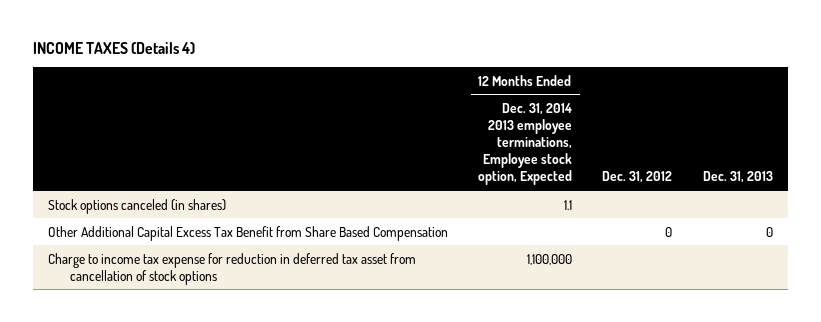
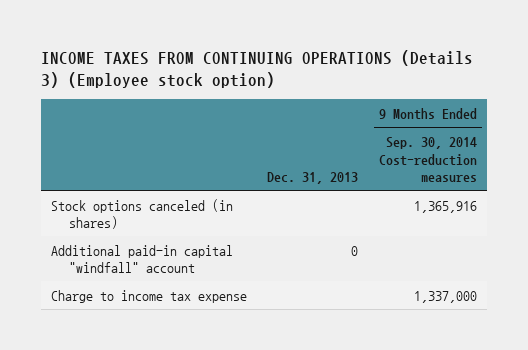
- INCOME TAXES (Details 4)
+ INCOME TAXES FROM CONTINUING OPERATIONS (Details 3) (Employee stock option)
- | 12 Months Ended Dec. 31, 2014 2013 employee terminations, Employee stock option, Expected | Dec. 31, 2012 | Dec. 31, 2013
+ | Dec. 31, 2013 | 9 Months Ended Sep. 30, 2014 Cost-reduction measures
- Other Additional Capital Excess Tax Benefit from Share Based Compensation | | 0 | 0
- Charge to income tax expense for reduction in deferred tax asset from cancellation of stock options | 1,100,000 | |
+ Additional paid-in capital "windfall" account | 0 |
+ Charge to income tax expense | | 1,337,000

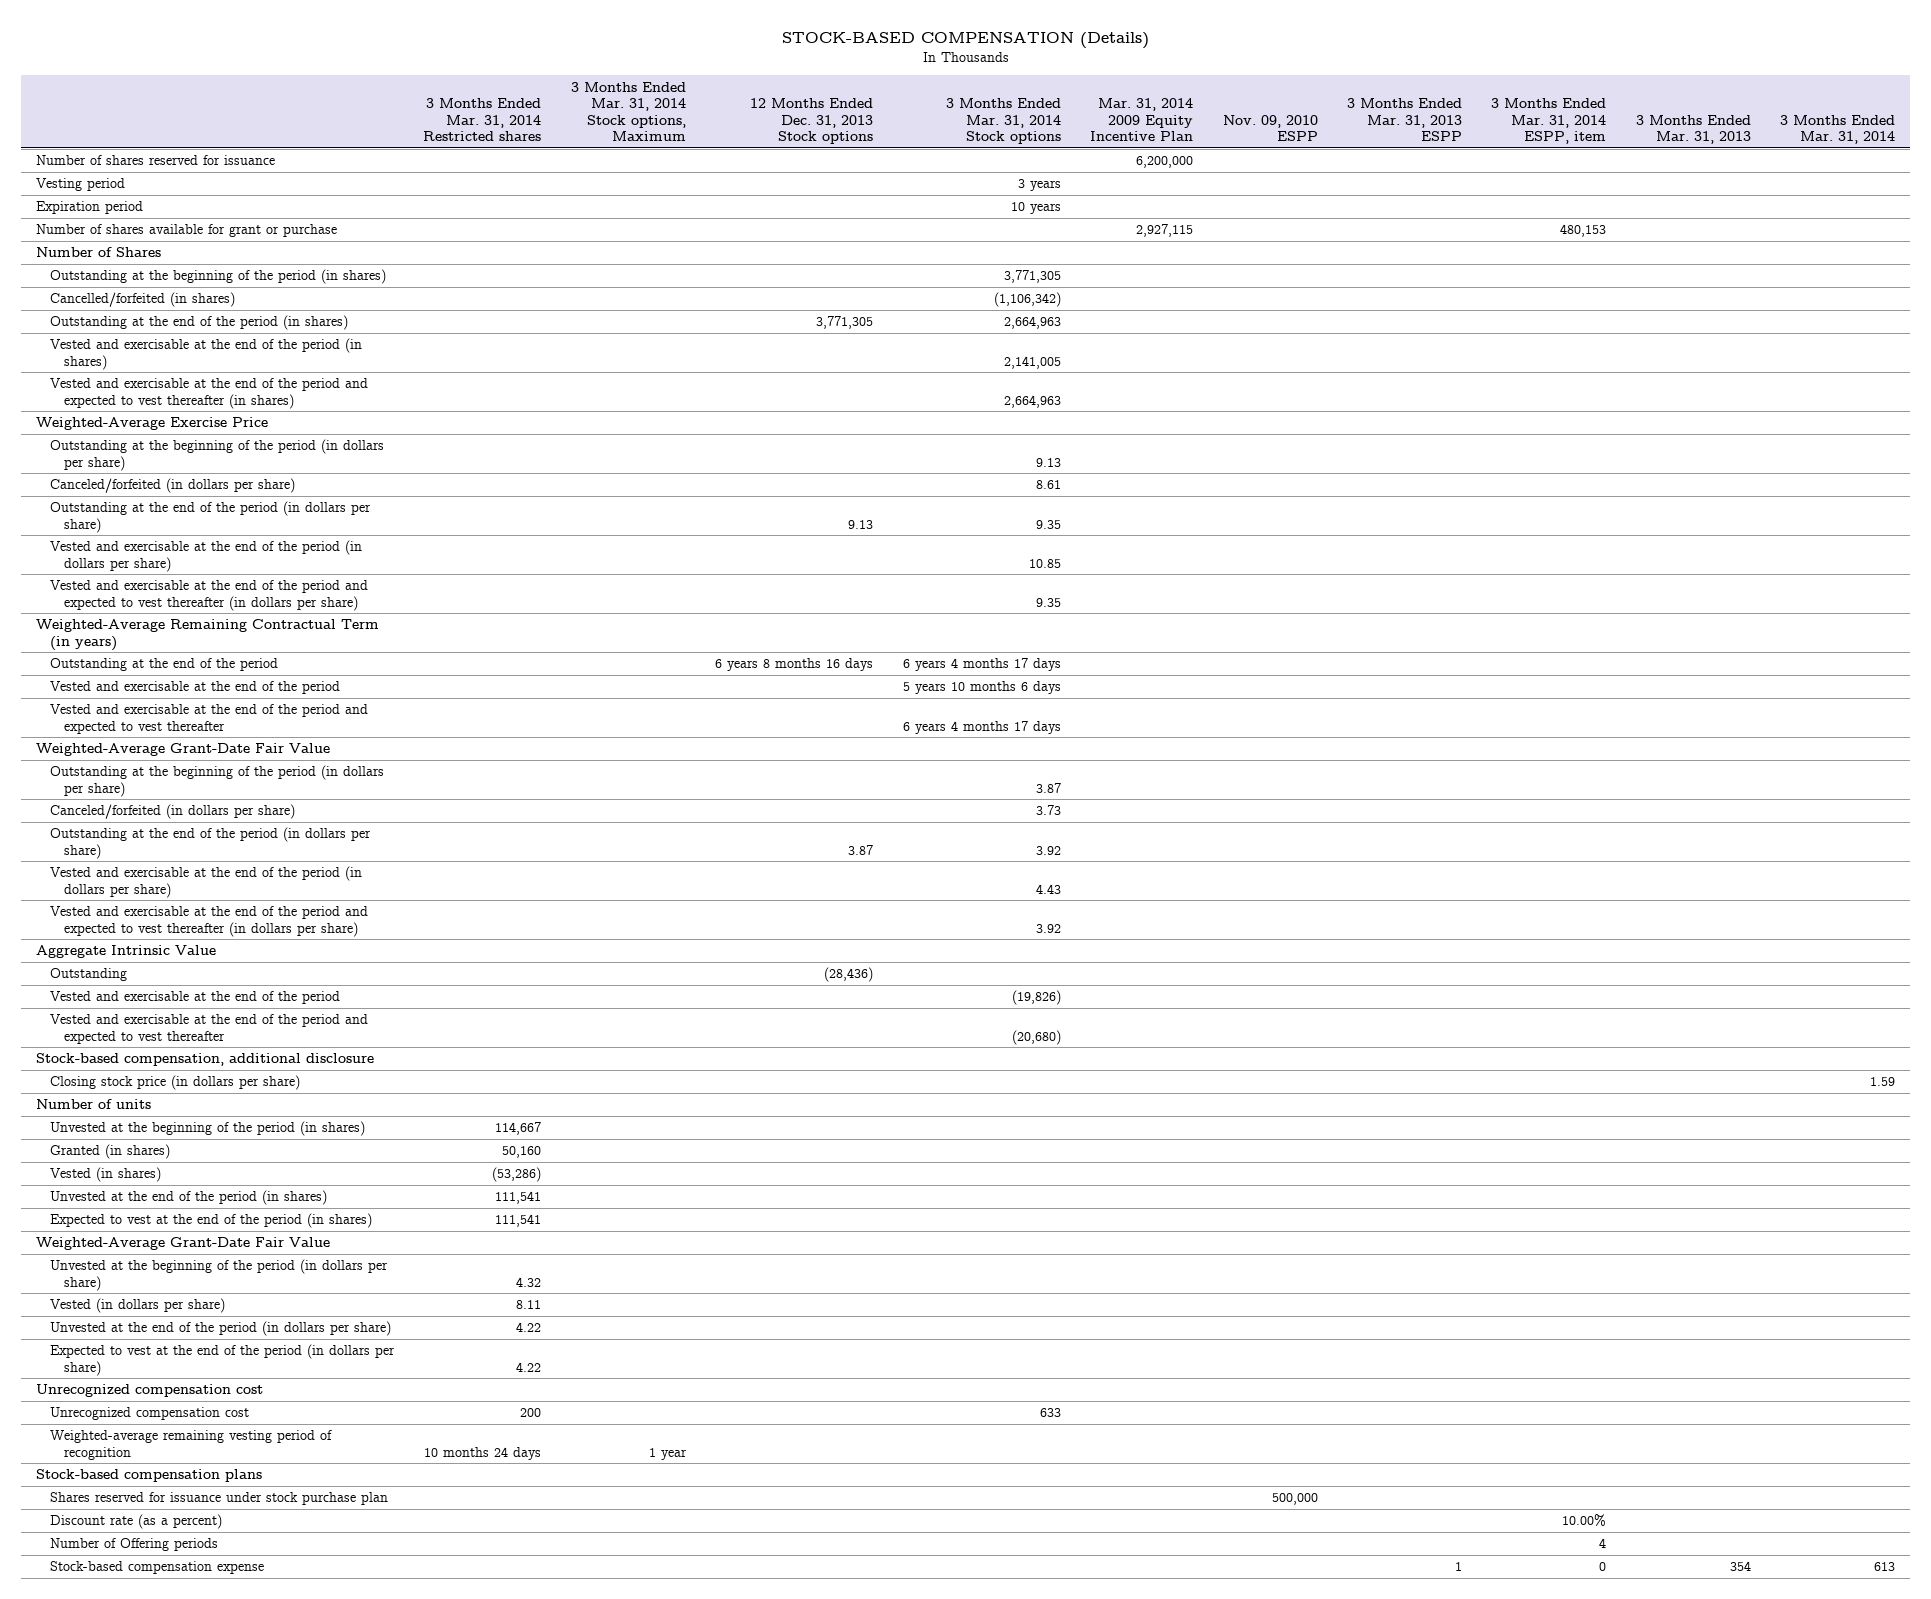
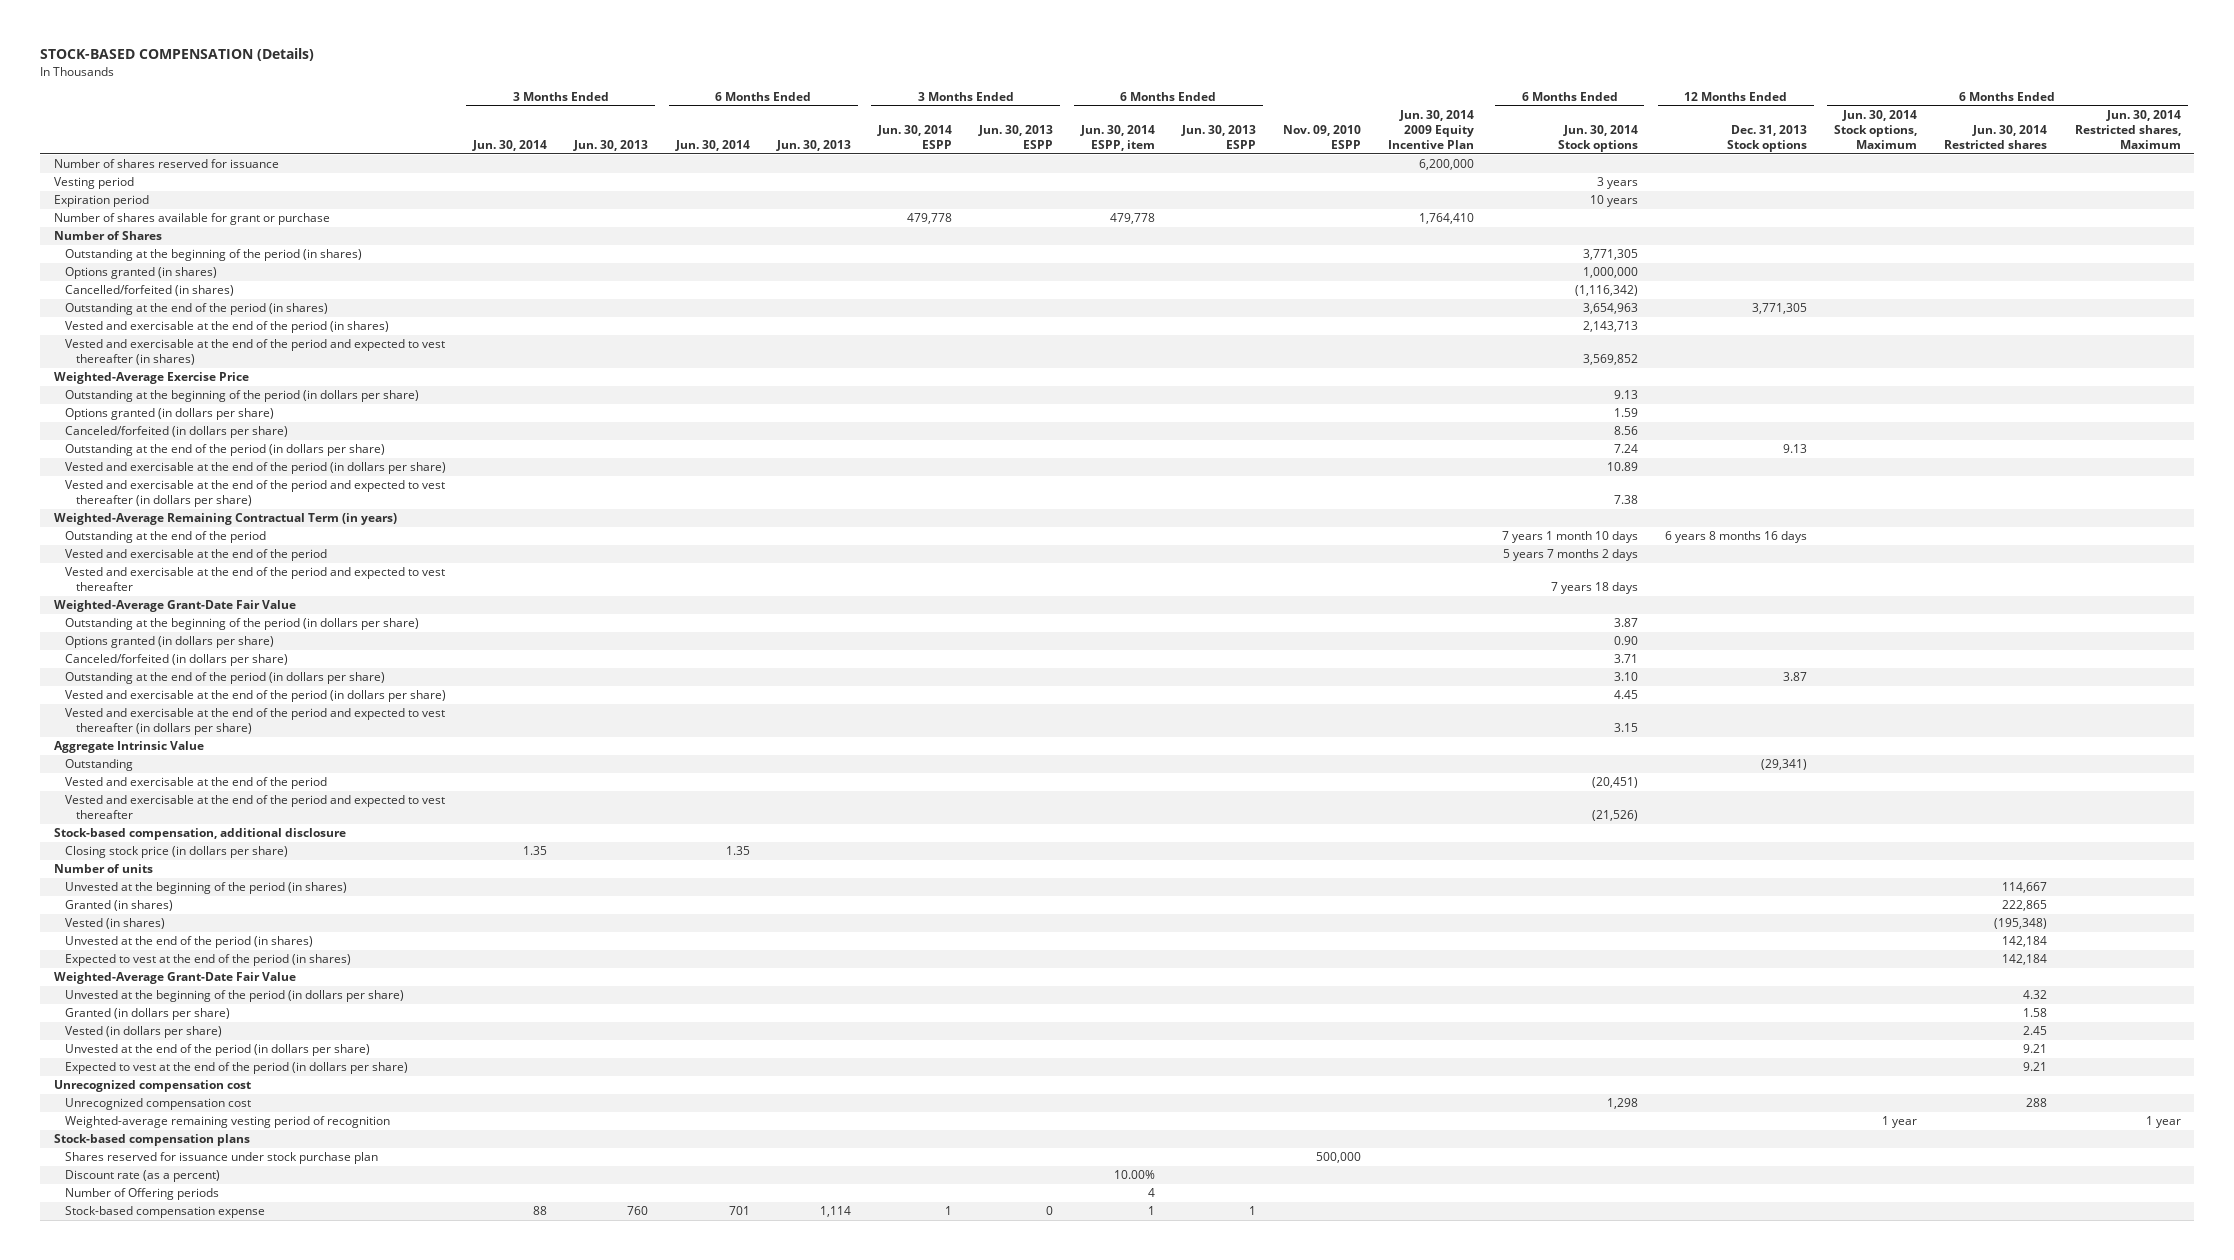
- | 3 Months Ended Mar. 31, 2014 Restricted shares | 3 Months Ended Mar. 31, 2014 Stock options, Maximum | 12 Months Ended Dec. 31, 2013 Stock options | 3 Months Ended Mar. 31, 2014 Stock options | Mar. 31, 2014 2009 Equity Incentive Plan | Nov. 09, 2010 ESPP | 3 Months Ended Mar. 31, 2013 ESPP | 3 Months Ended Mar. 31, 2014 ESPP, item | 3 Months Ended Mar. 31, 2013 | 3 Months Ended Mar. 31, 2014
+ | 3 Months Ended Jun. 30, 2014 | 3 Months Ended Jun. 30, 2013 | 6 Months Ended Jun. 30, 2014 | 6 Months Ended Jun. 30, 2013 | 3 Months Ended Jun. 30, 2014 ESPP | 3 Months Ended Jun. 30, 2013 ESPP | 6 Months Ended Jun. 30, 2014 ESPP, item | 6 Months Ended Jun. 30, 2013 ESPP | Nov. 09, 2010 ESPP | Jun. 30, 2014 2009 Equity Incentive Plan | 6 Months Ended Jun. 30, 2014 Stock options | 12 Months Ended Dec. 31, 2013 Stock options | 6 Months Ended Jun. 30, 2014 Stock options, Maximum | 6 Months Ended Jun. 30, 2014 Restricted shares | 6 Months Ended Jun. 30, 2014 Restricted shares, Maximum
+ Options granted (in shares) | | | | | | | | | | | 1,000,000 | | | |
+ Options granted (in dollars per share) | | | | | | | | | | | 1.59 | | | |
+ Options granted (in dollars per share) | | | | | | | | | | | 0.90 | | | |
- Outstanding | | | (28,436) | | | | | | |
+ Outstanding | | | | | | | | | | | | (29,341) | | |
+ Granted (in dollars per share) | | | | | | | | | | | | | | 1.58 |

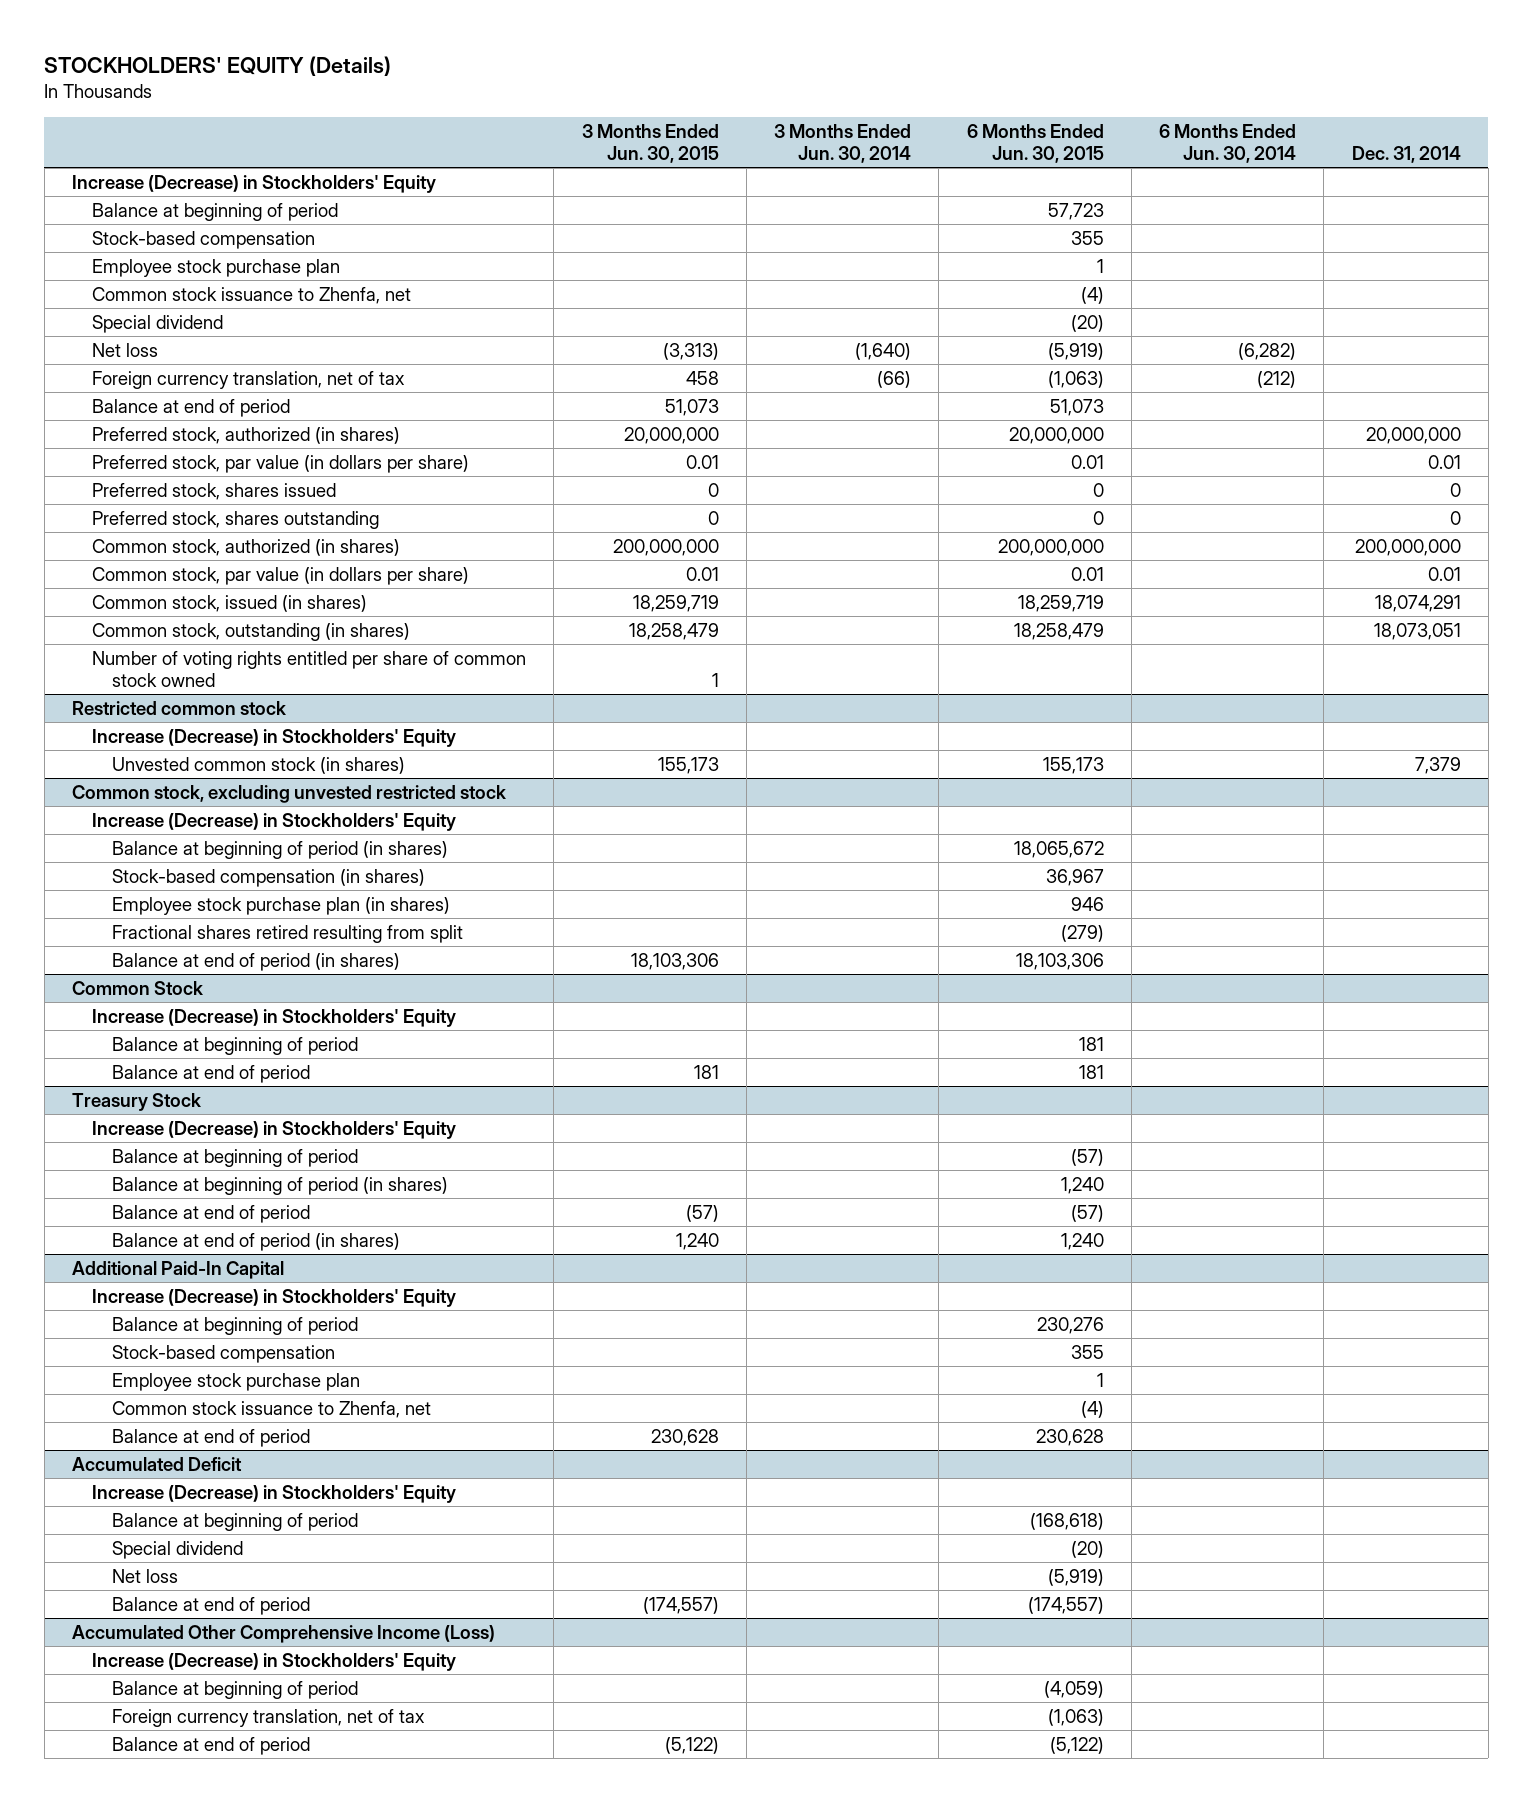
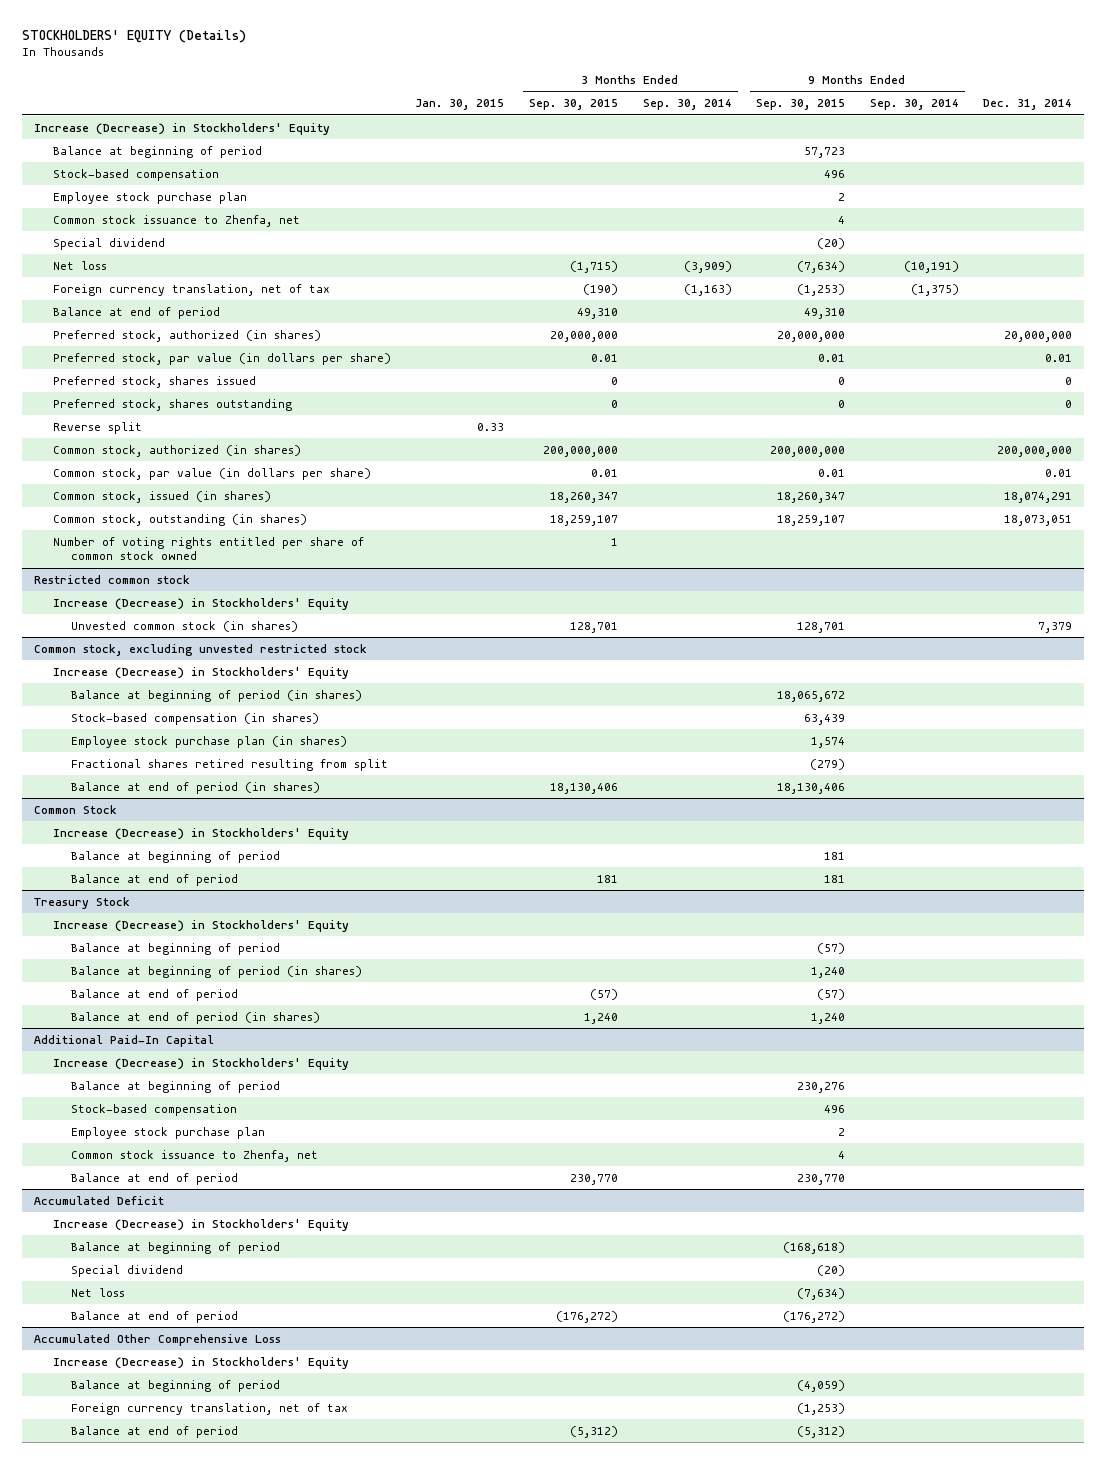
- | 3 Months Ended Jun. 30, 2015 | 3 Months Ended Jun. 30, 2014 | 6 Months Ended Jun. 30, 2015 | 6 Months Ended Jun. 30, 2014 | Dec. 31, 2014
+ | Jan. 30, 2015 | 3 Months Ended Sep. 30, 2015 | 3 Months Ended Sep. 30, 2014 | 9 Months Ended Sep. 30, 2015 | 9 Months Ended Sep. 30, 2014 | Dec. 31, 2014
+ Reverse split | 0.33 | | | | |
- Accumulated Other Comprehensive Income (Loss)
+ Accumulated Other Comprehensive Loss

